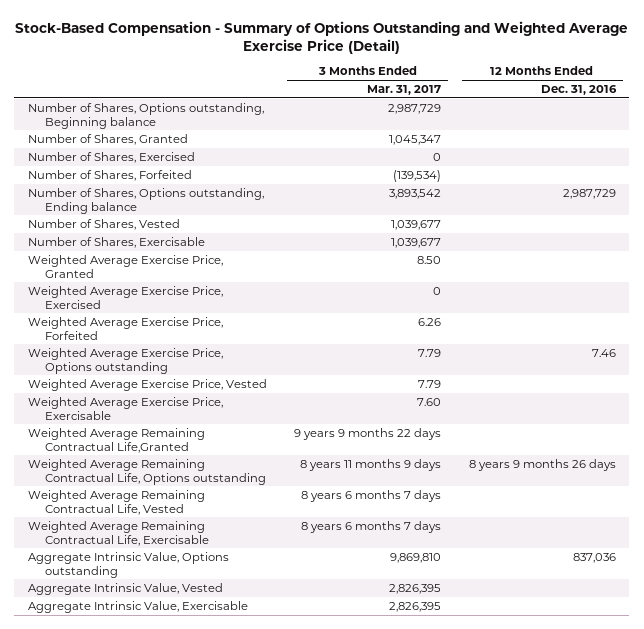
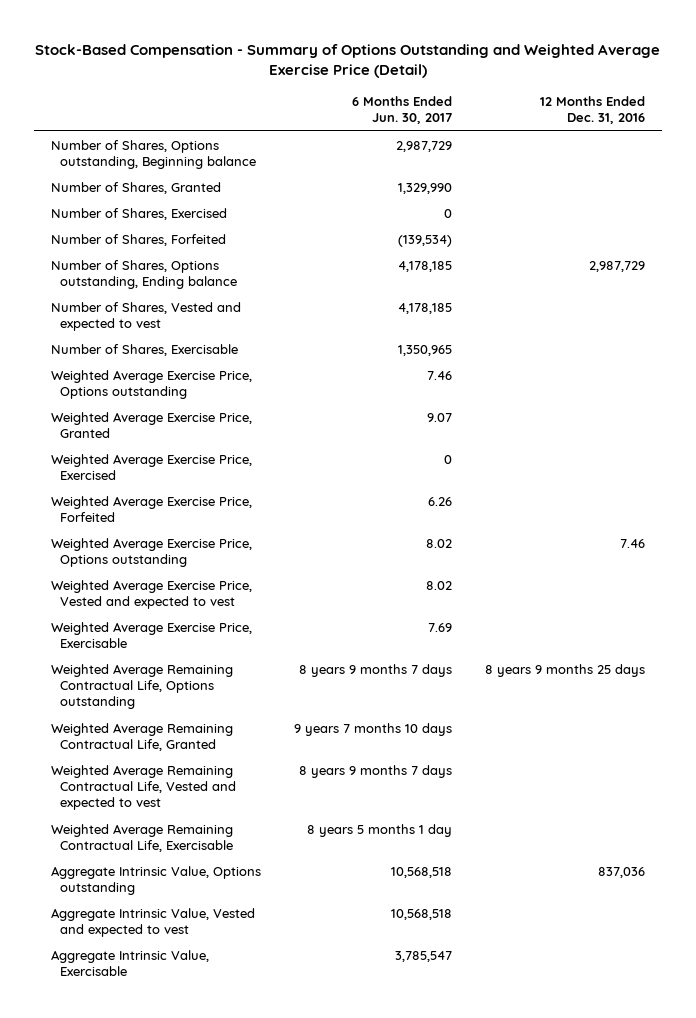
- | 3 Months Ended Mar. 31, 2017 | 12 Months Ended Dec. 31, 2016
+ | 6 Months Ended Jun. 30, 2017 | 12 Months Ended Dec. 31, 2016
- Number of Shares, Vested | 1,039,677 |
+ Number of Shares, Vested and expected to vest | 4,178,185 |
+ Weighted Average Exercise Price, Options outstanding | 7.46 |
- Weighted Average Exercise Price, Vested | 7.79 |
+ Weighted Average Exercise Price, Vested and expected to vest | 8.02 |
- Weighted Average Remaining Contractual Life,Granted | 9 years 9 months 22 days |
- Weighted Average Remaining Contractual Life, Options outstanding | 8 years 11 months 9 days | 8 years 9 months 26 days
- Weighted Average Remaining Contractual Life, Vested | 8 years 6 months 7 days |
+ Weighted Average Remaining Contractual Life, Options outstanding | 8 years 9 months 7 days | 8 years 9 months 25 days
+ Weighted Average Remaining Contractual Life, Granted | 9 years 7 months 10 days |
+ Weighted Average Remaining Contractual Life, Vested and expected to vest | 8 years 9 months 7 days |
- Aggregate Intrinsic Value, Vested | 2,826,395 |
+ Aggregate Intrinsic Value, Vested and expected to vest | 10,568,518 |

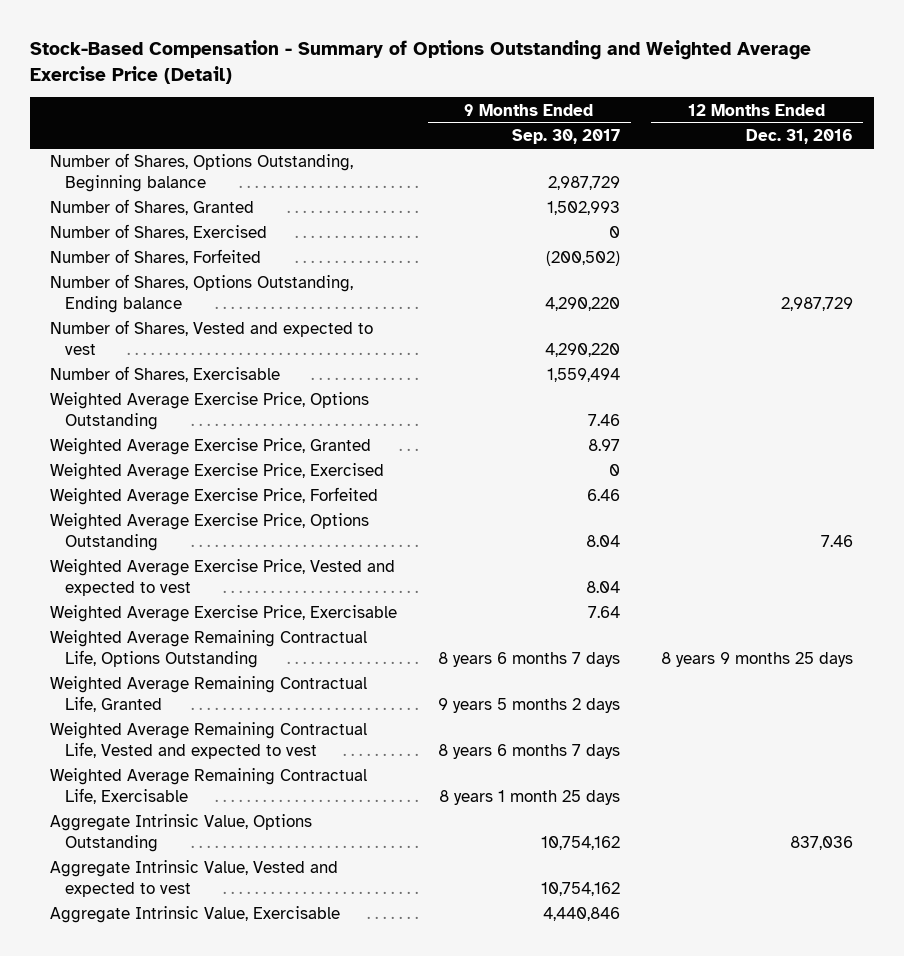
- | 6 Months Ended Jun. 30, 2017 | 12 Months Ended Dec. 31, 2016
+ | 9 Months Ended Sep. 30, 2017 | 12 Months Ended Dec. 31, 2016
- Number of Shares, Options outstanding, Beginning balance | 2,987,729 |
+ Number of Shares, Options Outstanding, Beginning balance | 2,987,729 |
- Number of Shares, Options outstanding, Ending balance | 4,178,185 | 2,987,729
+ Number of Shares, Options Outstanding, Ending balance | 4,290,220 | 2,987,729
- Weighted Average Exercise Price, Options outstanding | 7.46 |
+ Weighted Average Exercise Price, Options Outstanding | 7.46 |
- Weighted Average Exercise Price, Options outstanding | 8.02 | 7.46
+ Weighted Average Exercise Price, Options Outstanding | 8.04 | 7.46
- Weighted Average Remaining Contractual Life, Options outstanding | 8 years 9 months 7 days | 8 years 9 months 25 days
+ Weighted Average Remaining Contractual Life, Options Outstanding | 8 years 6 months 7 days | 8 years 9 months 25 days
- Aggregate Intrinsic Value, Options outstanding | 10,568,518 | 837,036
+ Aggregate Intrinsic Value, Options Outstanding | 10,754,162 | 837,036

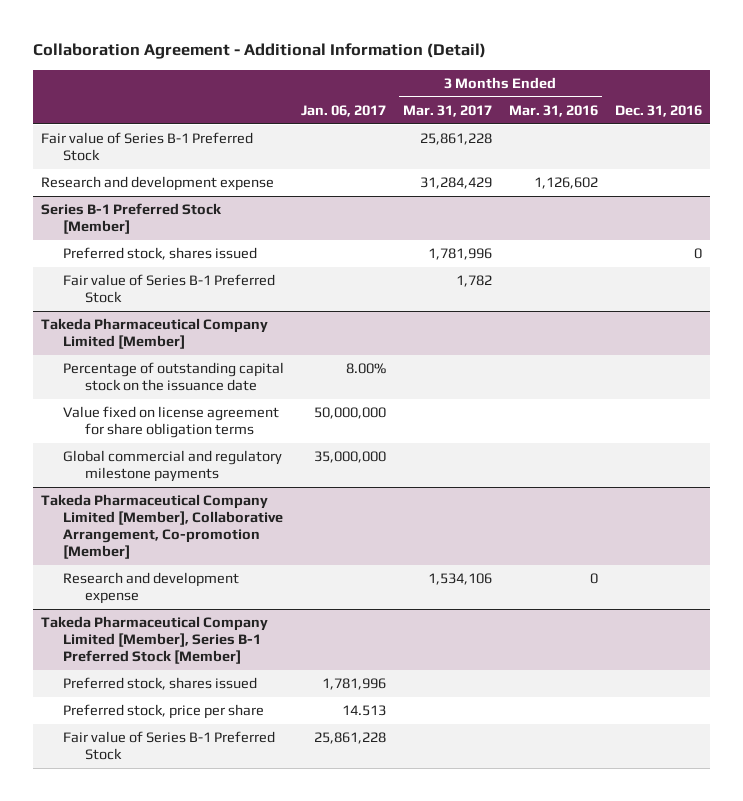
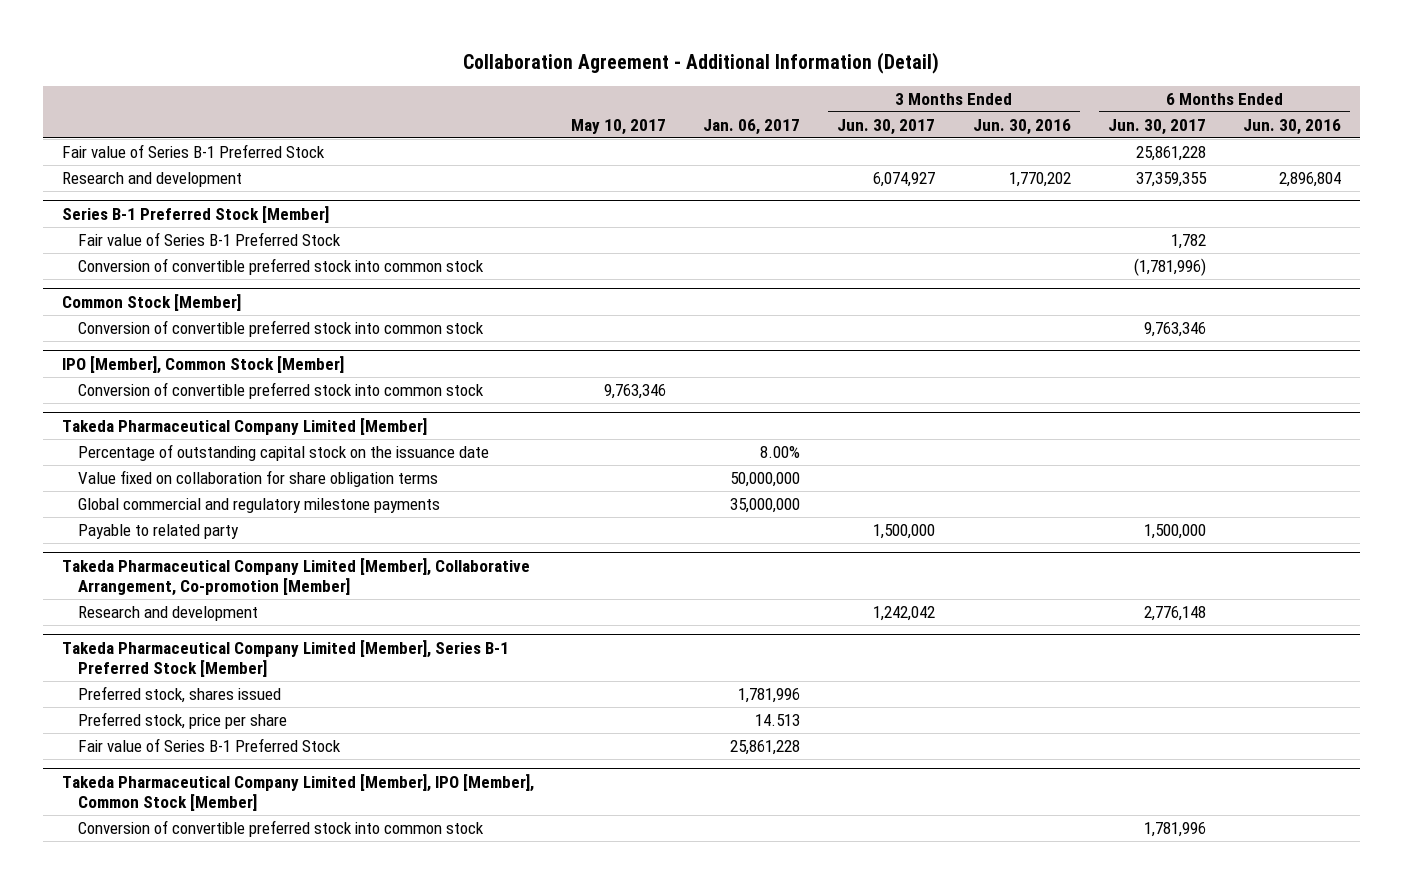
- | Jan. 06, 2017 | 3 Months Ended Mar. 31, 2017 | 3 Months Ended Mar. 31, 2016 | Dec. 31, 2016
+ | May 10, 2017 | Jan. 06, 2017 | 3 Months Ended Jun. 30, 2017 | 3 Months Ended Jun. 30, 2016 | 6 Months Ended Jun. 30, 2017 | 6 Months Ended Jun. 30, 2016
- Research and development expense | | 31,284,429 | 1,126,602 |
+ Research and development | | | 6,074,927 | 1,770,202 | 37,359,355 | 2,896,804
@ Series B-1 Preferred Stock [Member]
- Preferred stock, shares issued | | 1,781,996 | | 0
+ Conversion of convertible preferred stock into common stock | | | | | (1,781,996) |
+ Common Stock [Member]
+ Conversion of convertible preferred stock into common stock | | | | | 9,763,346 |
+ IPO [Member], Common Stock [Member]
+ Conversion of convertible preferred stock into common stock | 9,763,346 | | | | |
@ Takeda Pharmaceutical Company Limited [Member]
- Value fixed on license agreement for share obligation terms | 50,000,000 | | |
+ Value fixed on collaboration for share obligation terms | | 50,000,000 | | | |
+ Payable to related party | | | 1,500,000 | | 1,500,000 |
@ Takeda Pharmaceutical Company Limited [Member], Collaborative Arrangement, Co-promotion [Member]
- Research and development expense | | 1,534,106 | 0 |
+ Research and development | | | 1,242,042 | | 2,776,148 |
+ Takeda Pharmaceutical Company Limited [Member], IPO [Member], Common Stock [Member]
+ Conversion of convertible preferred stock into common stock | | | | | 1,781,996 |

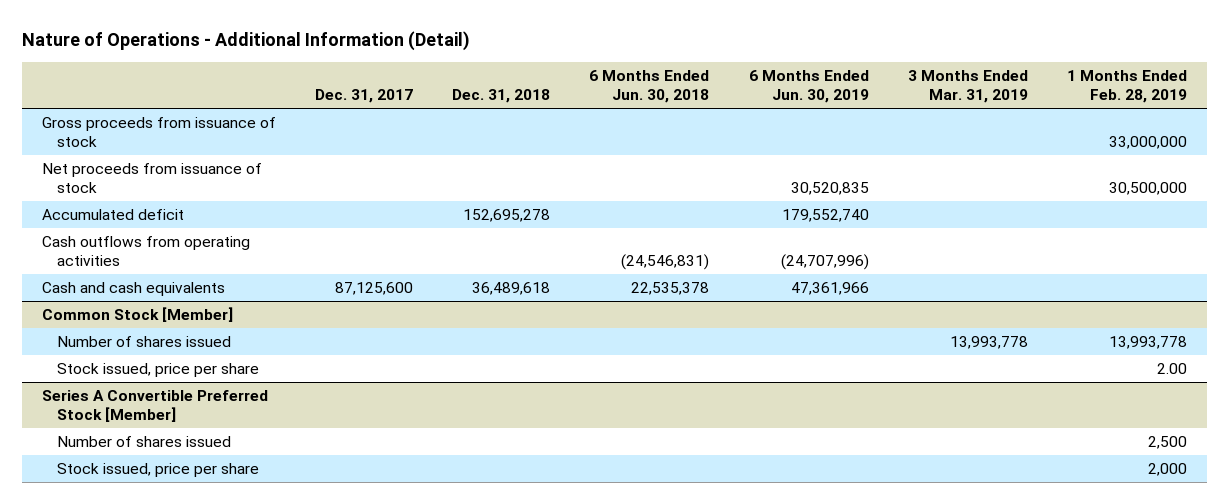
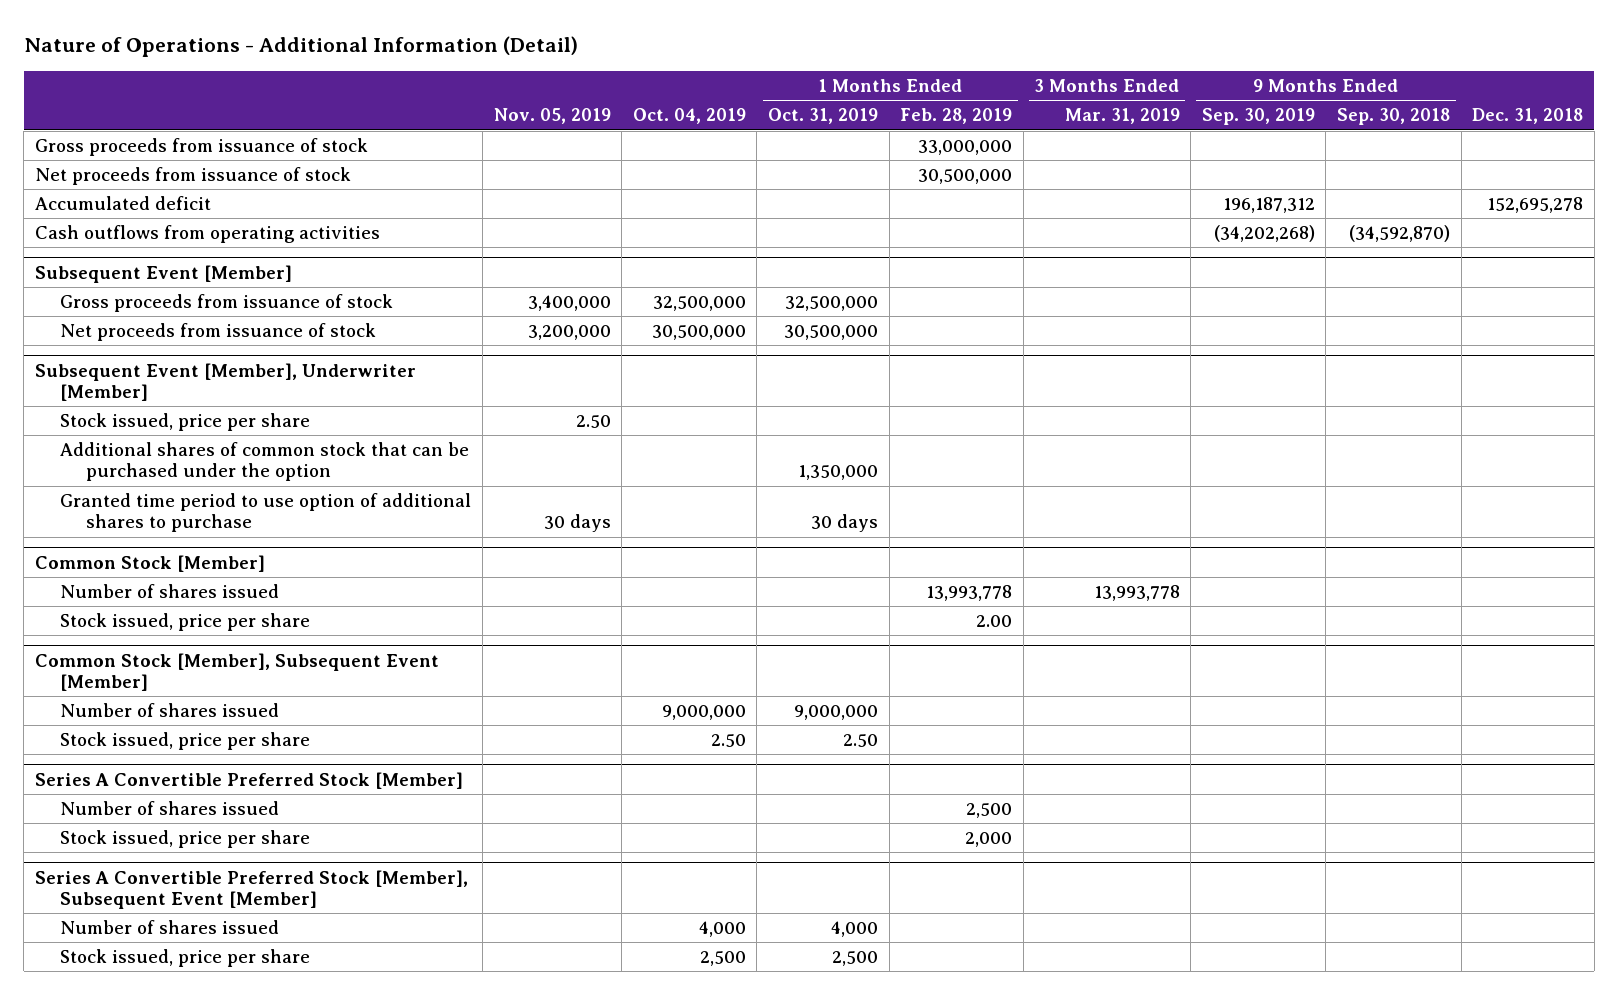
- | Dec. 31, 2017 | Dec. 31, 2018 | 6 Months Ended Jun. 30, 2018 | 6 Months Ended Jun. 30, 2019 | 3 Months Ended Mar. 31, 2019 | 1 Months Ended Feb. 28, 2019
+ | Nov. 05, 2019 | Oct. 04, 2019 | 1 Months Ended Oct. 31, 2019 | 1 Months Ended Feb. 28, 2019 | 3 Months Ended Mar. 31, 2019 | 9 Months Ended Sep. 30, 2019 | 9 Months Ended Sep. 30, 2018 | Dec. 31, 2018
- Cash and cash equivalents | 87,125,600 | 36,489,618 | 22,535,378 | 47,361,966 | |
+ Subsequent Event [Member]
+ Gross proceeds from issuance of stock | 3,400,000 | 32,500,000 | 32,500,000 | | | | |
+ Net proceeds from issuance of stock | 3,200,000 | 30,500,000 | 30,500,000 | | | | |
+ Subsequent Event [Member], Underwriter [Member]
+ Stock issued, price per share | 2.50 | | | | | | |
+ Additional shares of common stock that can be purchased under the option | | | 1,350,000 | | | | |
+ Granted time period to use option of additional shares to purchase | 30 days | | 30 days | | | | |
+ Common Stock [Member], Subsequent Event [Member]
+ Number of shares issued | | 9,000,000 | 9,000,000 | | | | |
+ Stock issued, price per share | | 2.50 | 2.50 | | | | |
+ Series A Convertible Preferred Stock [Member], Subsequent Event [Member]
+ Number of shares issued | | 4,000 | 4,000 | | | | |
+ Stock issued, price per share | | 2,500 | 2,500 | | | | |

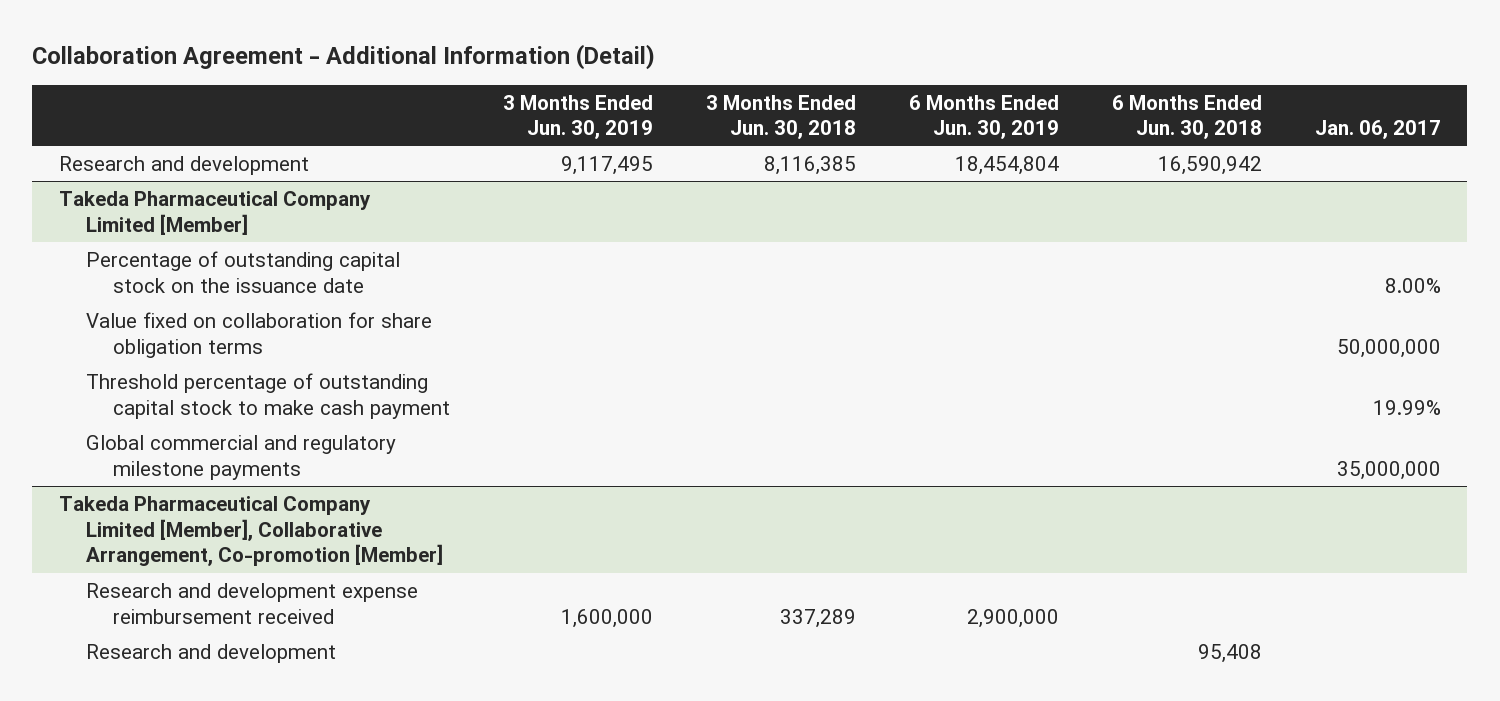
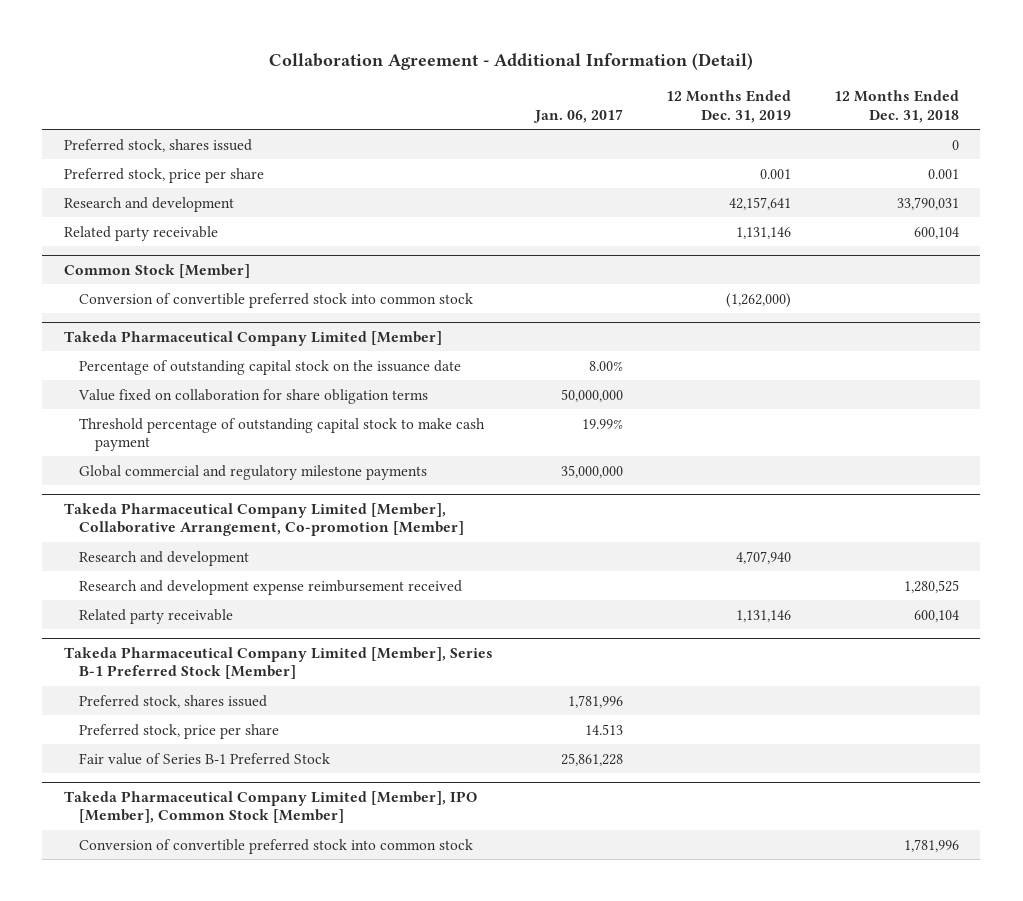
- | 3 Months Ended Jun. 30, 2019 | 3 Months Ended Jun. 30, 2018 | 6 Months Ended Jun. 30, 2019 | 6 Months Ended Jun. 30, 2018 | Jan. 06, 2017
+ | Jan. 06, 2017 | 12 Months Ended Dec. 31, 2019 | 12 Months Ended Dec. 31, 2018
+ Preferred stock, shares issued | | | 0
+ Preferred stock, price per share | | 0.001 | 0.001
+ Related party receivable | | 1,131,146 | 600,104
+ Common Stock [Member]
+ Conversion of convertible preferred stock into common stock | | (1,262,000) |
@ Takeda Pharmaceutical Company Limited [Member], Collaborative Arrangement, Co-promotion [Member]
moved down: Research and development expense reimbursement received | | | 1,280,525
+ Related party receivable | | 1,131,146 | 600,104
+ Takeda Pharmaceutical Company Limited [Member], Series B-1 Preferred Stock [Member]
+ Preferred stock, shares issued | 1,781,996 | |
+ Preferred stock, price per share | 14.513 | |
+ Fair value of Series B-1 Preferred Stock | 25,861,228 | |
+ Takeda Pharmaceutical Company Limited [Member], IPO [Member], Common Stock [Member]
+ Conversion of convertible preferred stock into common stock | | | 1,781,996

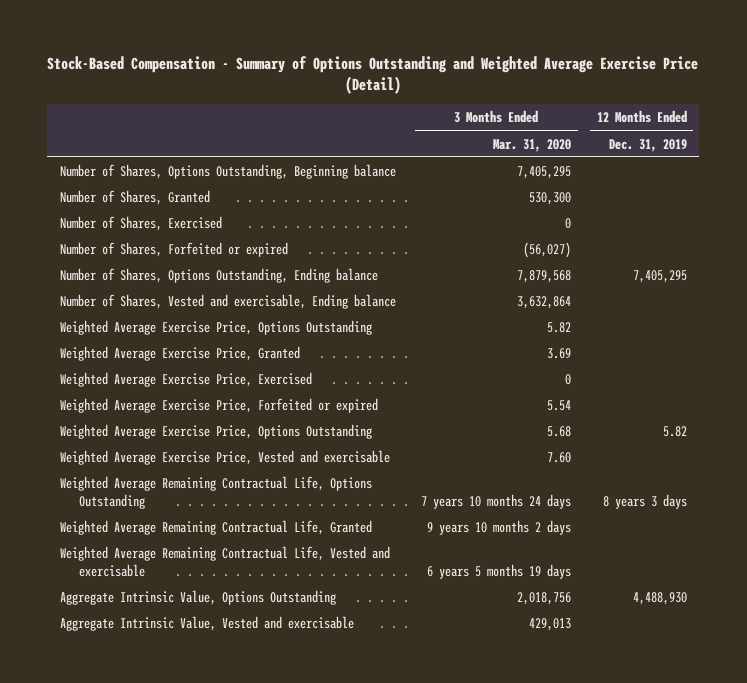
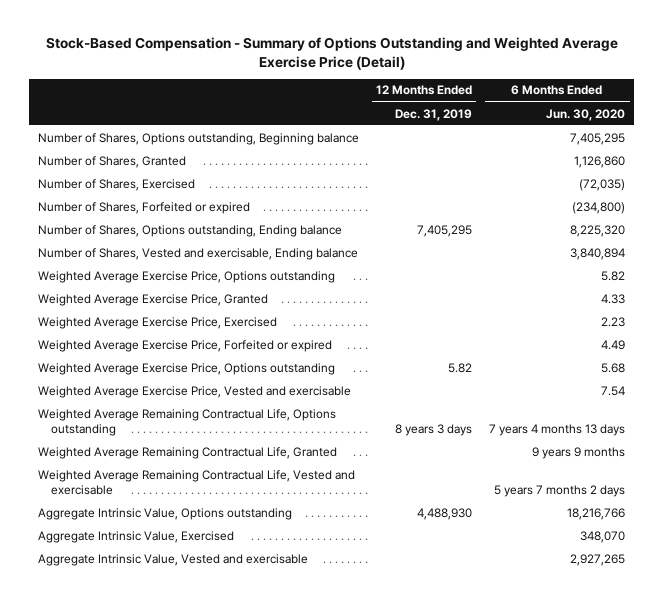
- | 3 Months Ended Mar. 31, 2020 | 12 Months Ended Dec. 31, 2019
+ | 12 Months Ended Dec. 31, 2019 | 6 Months Ended Jun. 30, 2020
- Number of Shares, Options Outstanding, Beginning balance | 7,405,295 |
+ Number of Shares, Options outstanding, Beginning balance | | 7,405,295
- Number of Shares, Options Outstanding, Ending balance | 7,879,568 | 7,405,295
+ Number of Shares, Options outstanding, Ending balance | 7,405,295 | 8,225,320
- Weighted Average Exercise Price, Options Outstanding | 5.82 |
+ Weighted Average Exercise Price, Options outstanding | | 5.82
- Weighted Average Exercise Price, Options Outstanding | 5.68 | 5.82
+ Weighted Average Exercise Price, Options outstanding | 5.82 | 5.68
- Weighted Average Remaining Contractual Life, Options Outstanding | 7 years 10 months 24 days | 8 years 3 days
+ Weighted Average Remaining Contractual Life, Options outstanding | 8 years 3 days | 7 years 4 months 13 days
- Aggregate Intrinsic Value, Options Outstanding | 2,018,756 | 4,488,930
+ Aggregate Intrinsic Value, Options outstanding | 4,488,930 | 18,216,766
+ Aggregate Intrinsic Value, Exercised | | 348,070

